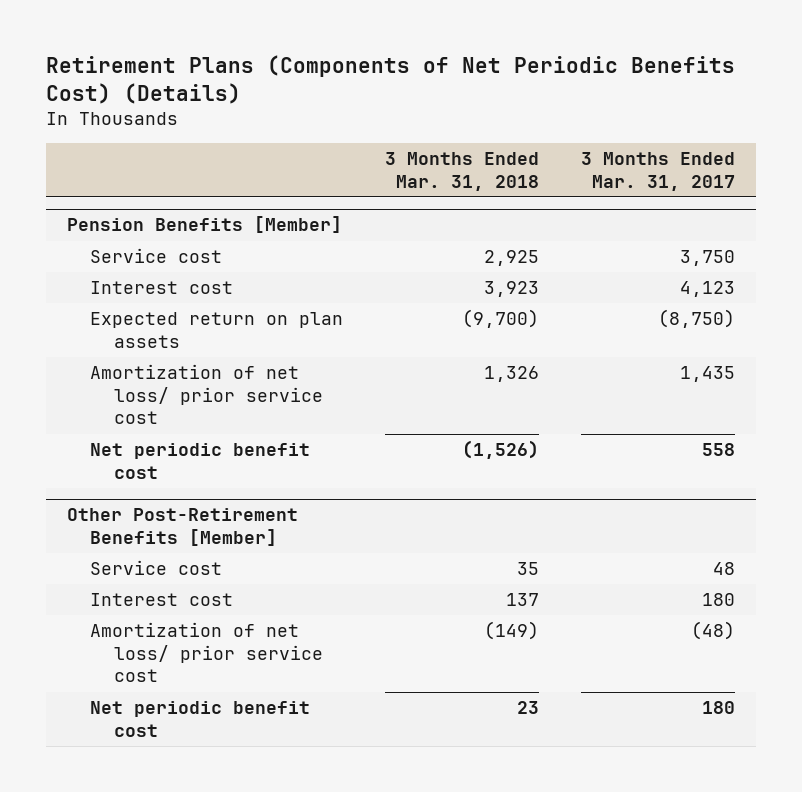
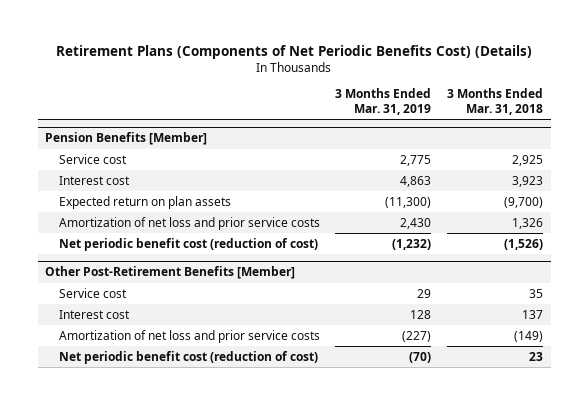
- | 3 Months Ended Mar. 31, 2018 | 3 Months Ended Mar. 31, 2017
+ | 3 Months Ended Mar. 31, 2019 | 3 Months Ended Mar. 31, 2018
@ Pension Benefits [Member]
- Amortization of net loss/ prior service cost | 1,326 | 1,435
- Net periodic benefit cost | (1,526) | 558
+ Amortization of net loss and prior service costs | 2,430 | 1,326
+ Net periodic benefit cost (reduction of cost) | (1,232) | (1,526)
@ Other Post-Retirement Benefits [Member]
- Amortization of net loss/ prior service cost | (149) | (48)
- Net periodic benefit cost | 23 | 180
+ Amortization of net loss and prior service costs | (227) | (149)
+ Net periodic benefit cost (reduction of cost) | (70) | 23

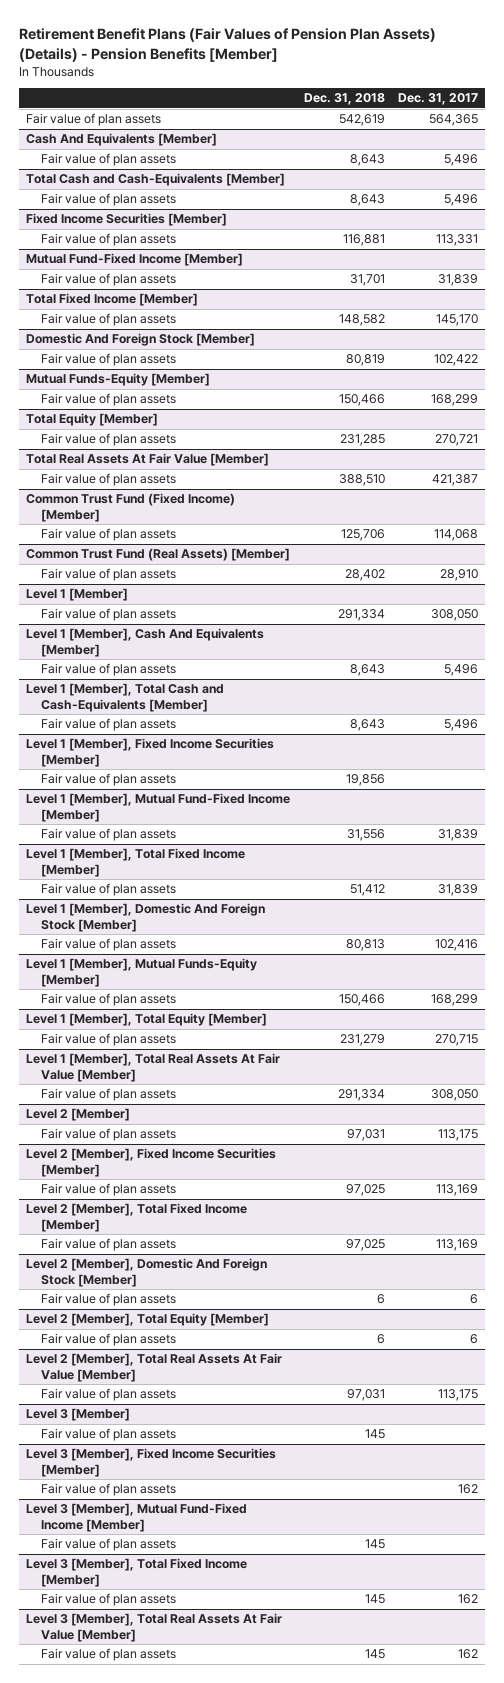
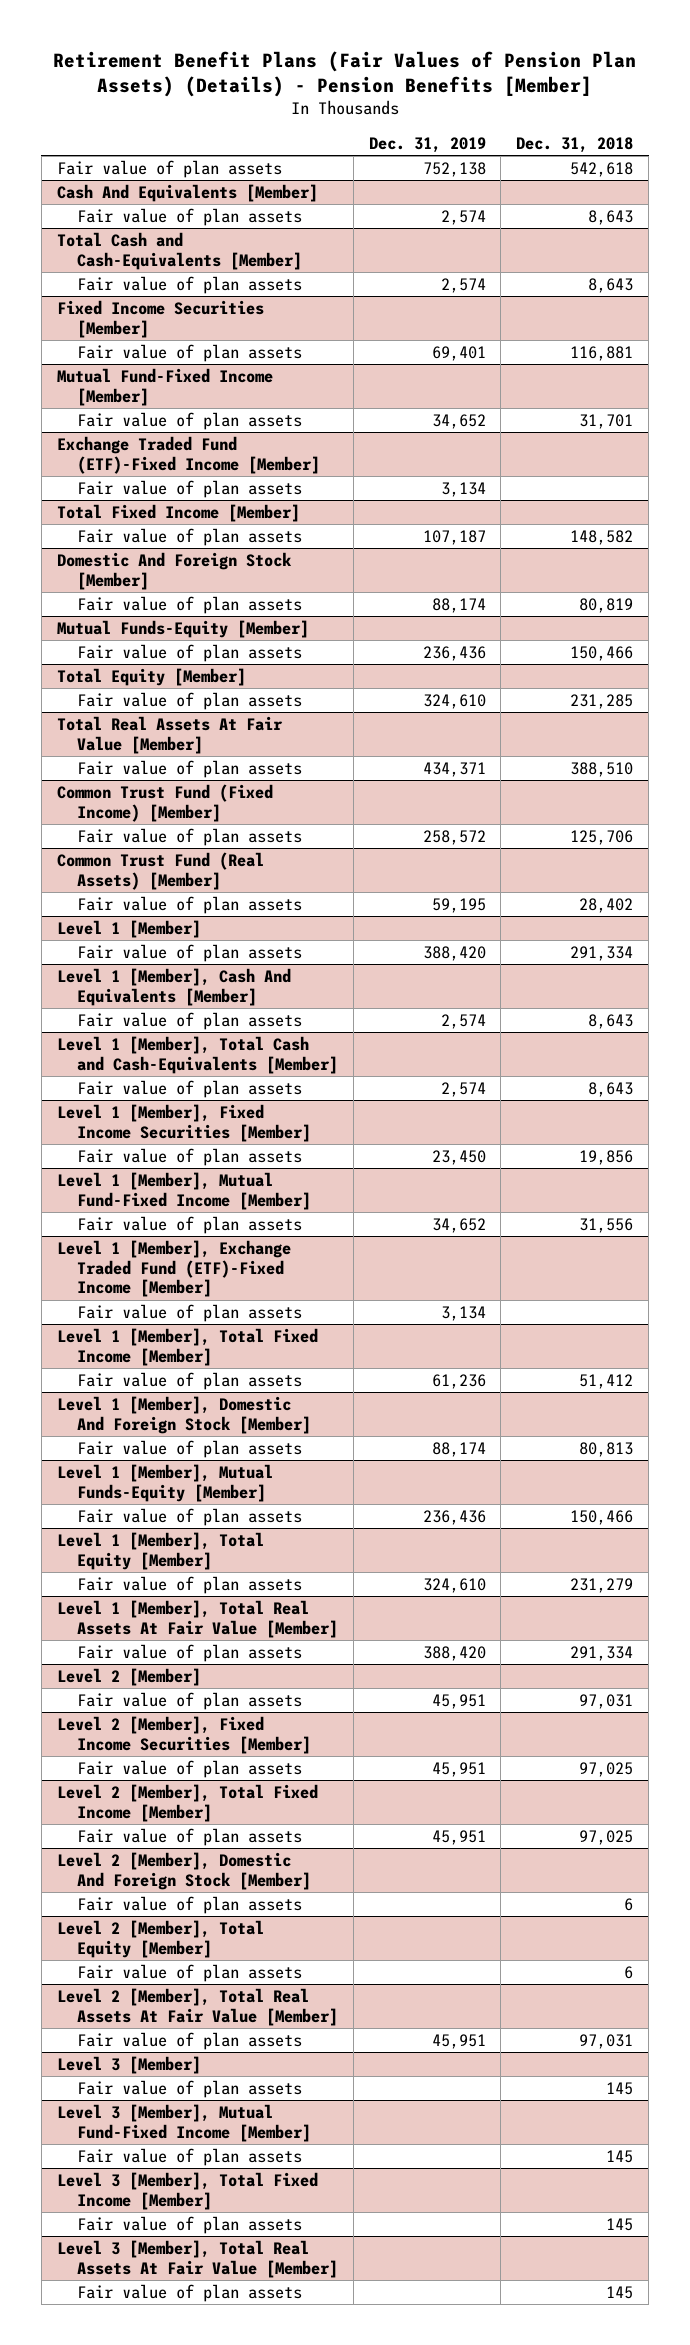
- | Dec. 31, 2018 | Dec. 31, 2017
+ | Dec. 31, 2019 | Dec. 31, 2018
- Fair value of plan assets | 542,619 | 564,365
+ Fair value of plan assets | 752,138 | 542,618
+ Exchange Traded Fund (ETF)-Fixed Income [Member]
+ Fair value of plan assets | 3,134 |
+ Level 1 [Member], Exchange Traded Fund (ETF)-Fixed Income [Member]
+ Fair value of plan assets | 3,134 |
- Level 3 [Member], Fixed Income Securities [Member]
- Fair value of plan assets | | 162

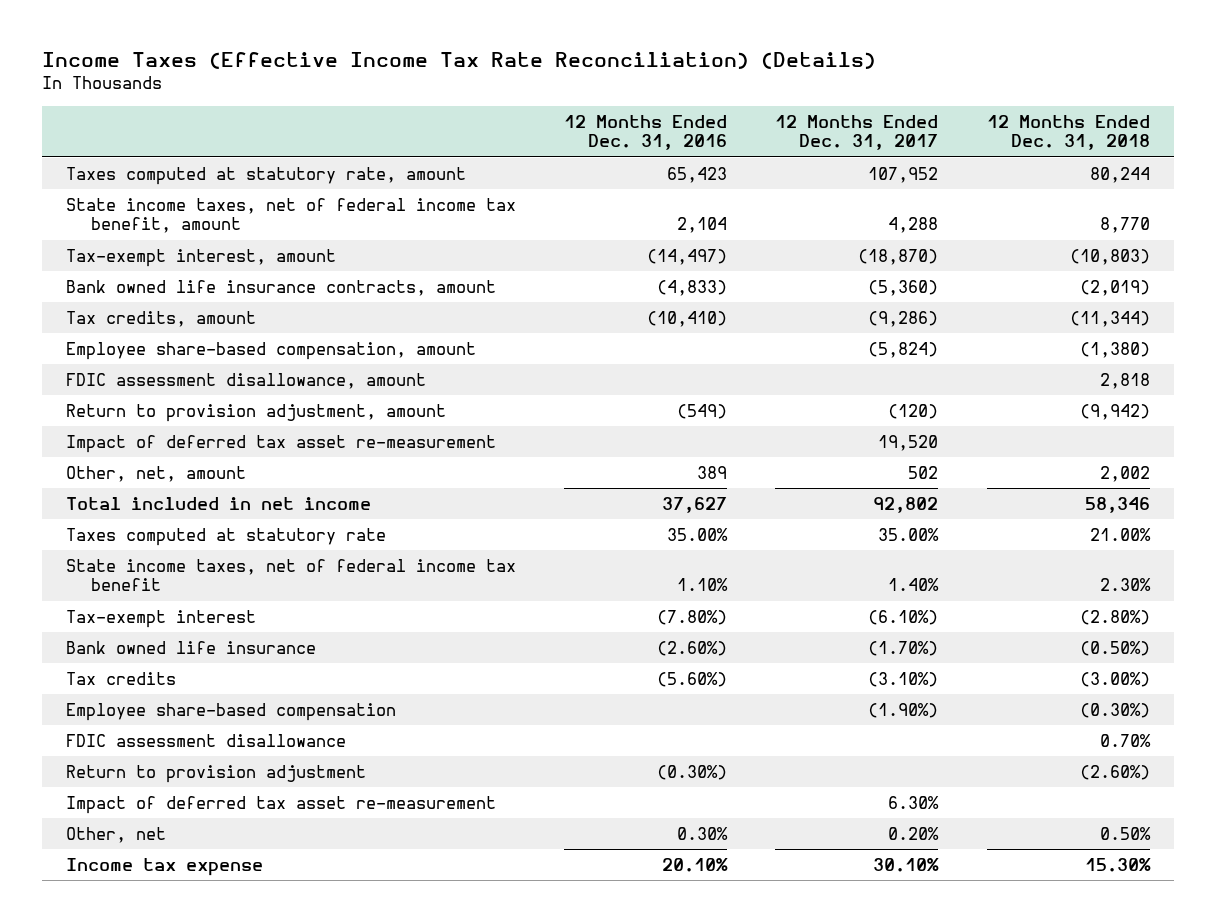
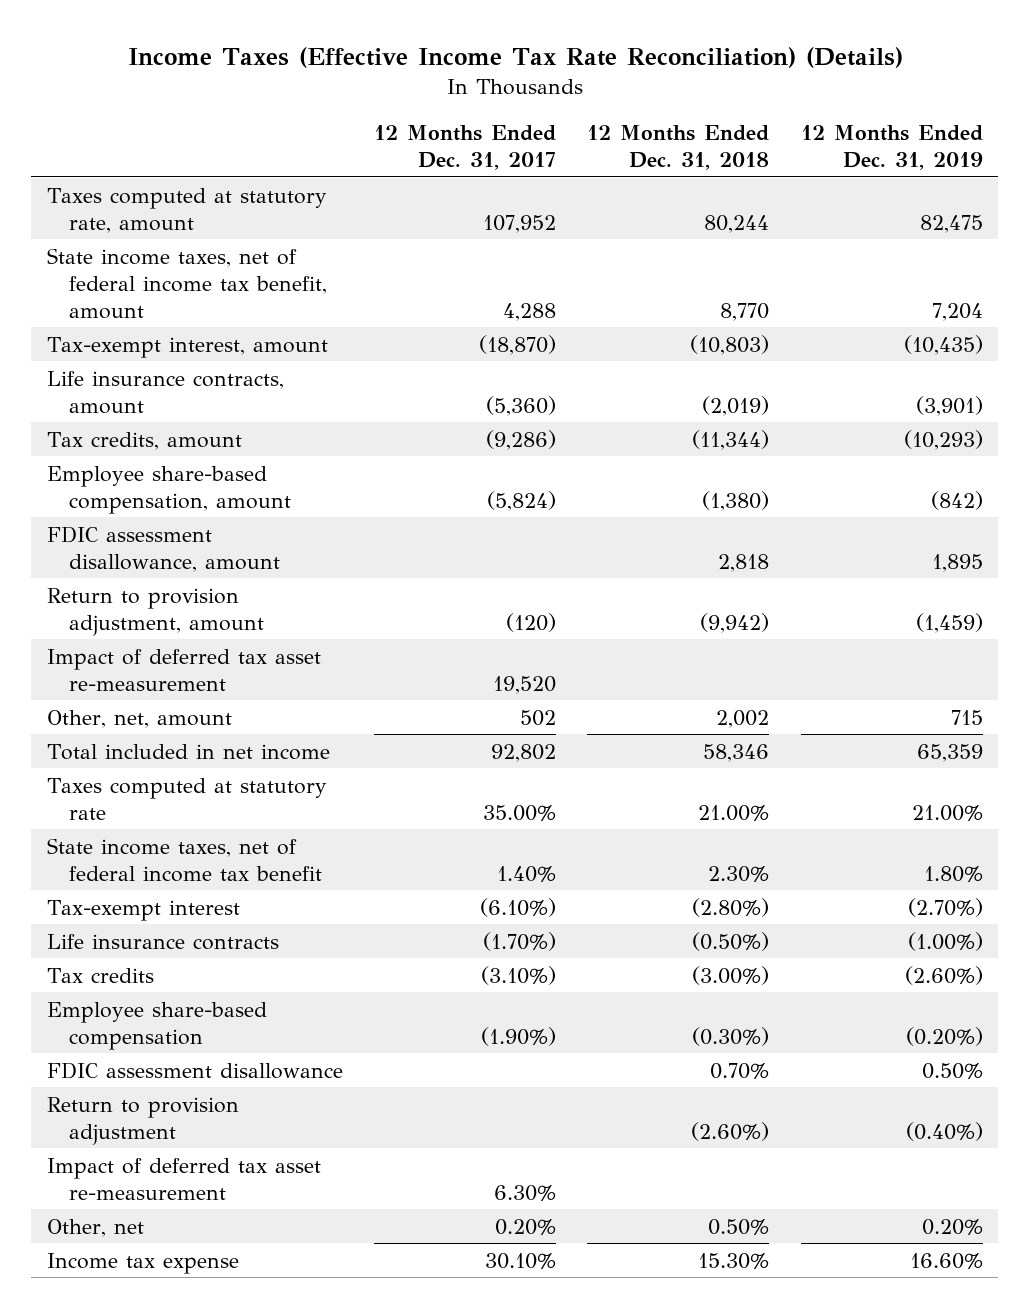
- | 12 Months Ended Dec. 31, 2016 | 12 Months Ended Dec. 31, 2017 | 12 Months Ended Dec. 31, 2018
+ | 12 Months Ended Dec. 31, 2017 | 12 Months Ended Dec. 31, 2018 | 12 Months Ended Dec. 31, 2019
- Bank owned life insurance contracts, amount | (4,833) | (5,360) | (2,019)
+ Life insurance contracts, amount | (5,360) | (2,019) | (3,901)
- Bank owned life insurance | (2.60%) | (1.70%) | (0.50%)
+ Life insurance contracts | (1.70%) | (0.50%) | (1.00%)

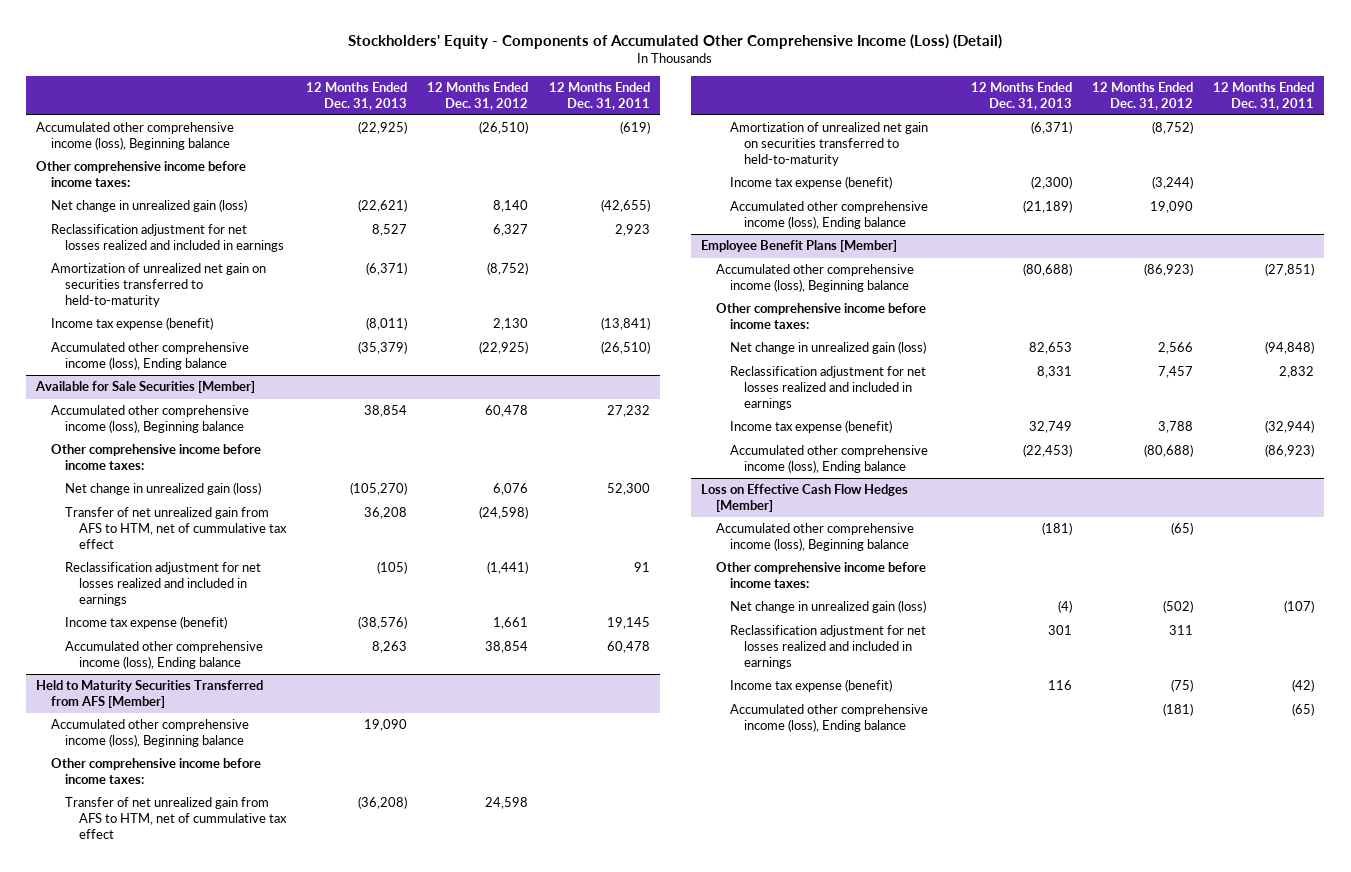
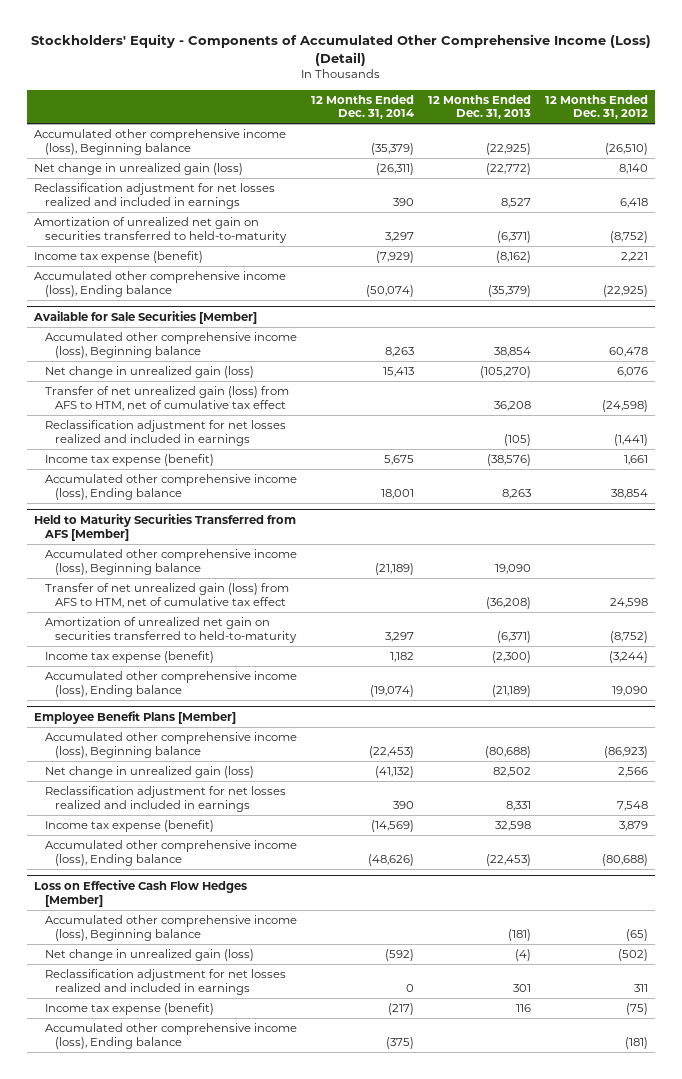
- | 12 Months Ended Dec. 31, 2013 | 12 Months Ended Dec. 31, 2012 | 12 Months Ended Dec. 31, 2011
+ | 12 Months Ended Dec. 31, 2014 | 12 Months Ended Dec. 31, 2013 | 12 Months Ended Dec. 31, 2012
- Other comprehensive income before income taxes:
- Net change in unrealized gain (loss) | (22,621) | 8,140 | (42,655)
- Reclassification adjustment for net losses realized and included in earnings | 8,527 | 6,327 | 2,923
+ Net change in unrealized gain (loss) | (26,311) | (22,772) | 8,140
+ Reclassification adjustment for net losses realized and included in earnings | 390 | 8,527 | 6,418
- Income tax expense (benefit) | (8,011) | 2,130 | (13,841)
+ Income tax expense (benefit) | (7,929) | (8,162) | 2,221
@ Available for Sale Securities [Member]
- Other comprehensive income before income taxes:
- Transfer of net unrealized gain from AFS to HTM, net of cummulative tax effect | 36,208 | (24,598) |
+ Transfer of net unrealized gain (loss) from AFS to HTM, net of cumulative tax effect | | 36,208 | (24,598)
@ Held to Maturity Securities Transferred from AFS [Member]
- Other comprehensive income before income taxes:
- Transfer of net unrealized gain from AFS to HTM, net of cummulative tax effect | (36,208) | 24,598 |
+ Transfer of net unrealized gain (loss) from AFS to HTM, net of cumulative tax effect | | (36,208) | 24,598
@ Employee Benefit Plans [Member]
- Other comprehensive income before income taxes:
- Net change in unrealized gain (loss) | 82,653 | 2,566 | (94,848)
- Reclassification adjustment for net losses realized and included in earnings | 8,331 | 7,457 | 2,832
- Income tax expense (benefit) | 32,749 | 3,788 | (32,944)
+ Net change in unrealized gain (loss) | (41,132) | 82,502 | 2,566
+ Reclassification adjustment for net losses realized and included in earnings | 390 | 8,331 | 7,548
+ Income tax expense (benefit) | (14,569) | 32,598 | 3,879
@ Loss on Effective Cash Flow Hedges [Member]
- Other comprehensive income before income taxes:

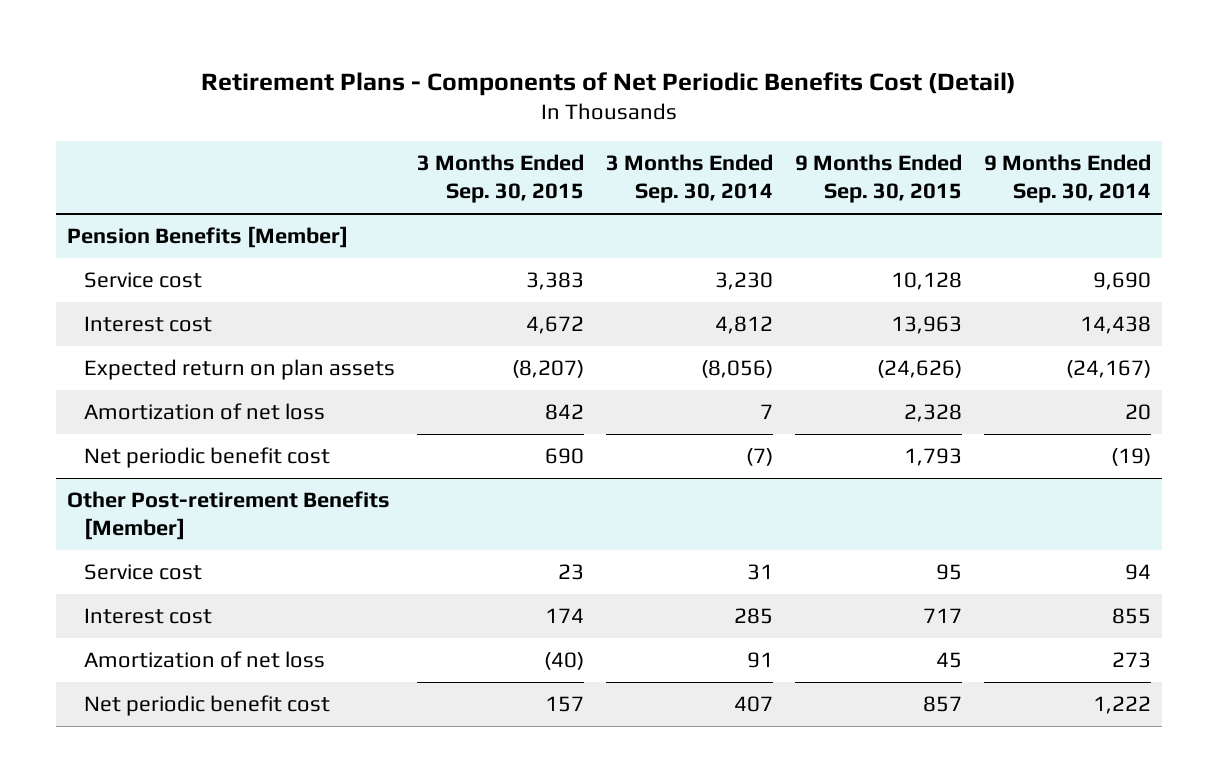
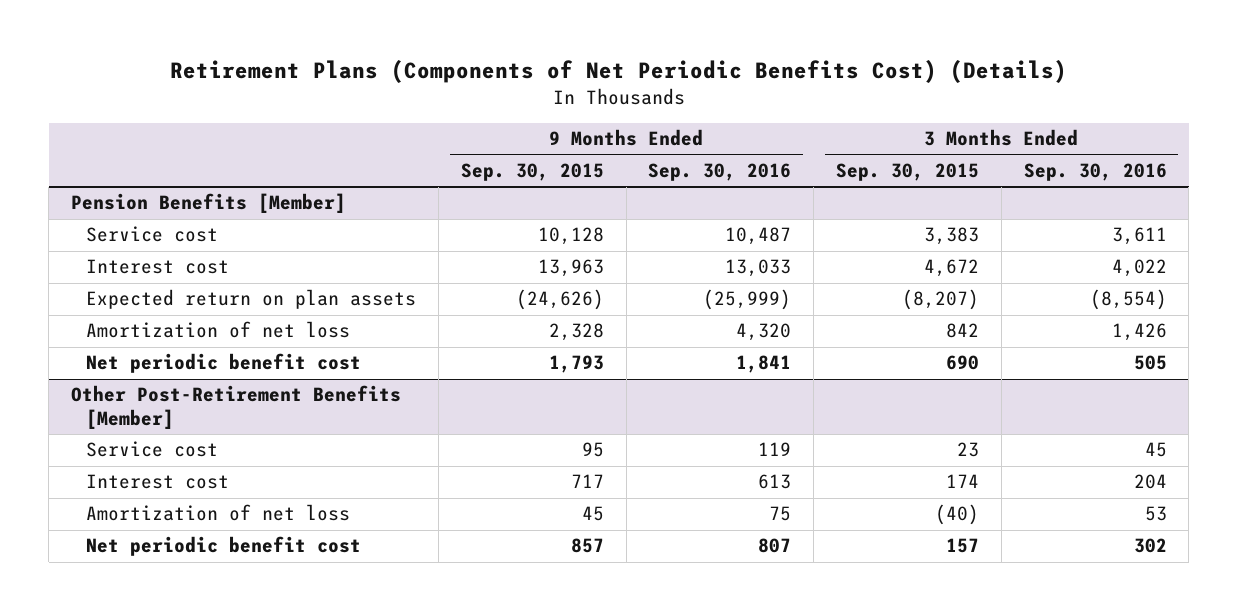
- Retirement Plans - Components of Net Periodic Benefits Cost (Detail)
+ Retirement Plans (Components of Net Periodic Benefits Cost) (Details)
- | 3 Months Ended Sep. 30, 2015 | 3 Months Ended Sep. 30, 2014 | 9 Months Ended Sep. 30, 2015 | 9 Months Ended Sep. 30, 2014
+ | 9 Months Ended Sep. 30, 2015 | 9 Months Ended Sep. 30, 2016 | 3 Months Ended Sep. 30, 2015 | 3 Months Ended Sep. 30, 2016
- Other Post-retirement Benefits [Member]
+ Other Post-Retirement Benefits [Member]

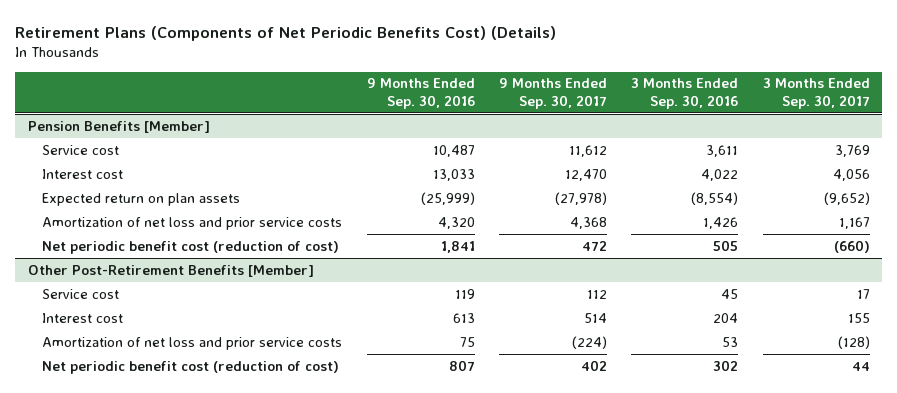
- | 9 Months Ended Sep. 30, 2015 | 9 Months Ended Sep. 30, 2016 | 3 Months Ended Sep. 30, 2015 | 3 Months Ended Sep. 30, 2016
+ | 9 Months Ended Sep. 30, 2016 | 9 Months Ended Sep. 30, 2017 | 3 Months Ended Sep. 30, 2016 | 3 Months Ended Sep. 30, 2017
@ Pension Benefits [Member]
- Amortization of net loss | 2,328 | 4,320 | 842 | 1,426
- Net periodic benefit cost | 1,793 | 1,841 | 690 | 505
+ Amortization of net loss and prior service costs | 4,320 | 4,368 | 1,426 | 1,167
+ Net periodic benefit cost (reduction of cost) | 1,841 | 472 | 505 | (660)
@ Other Post-Retirement Benefits [Member]
- Amortization of net loss | 45 | 75 | (40) | 53
- Net periodic benefit cost | 857 | 807 | 157 | 302
+ Amortization of net loss and prior service costs | 75 | (224) | 53 | (128)
+ Net periodic benefit cost (reduction of cost) | 807 | 402 | 302 | 44

